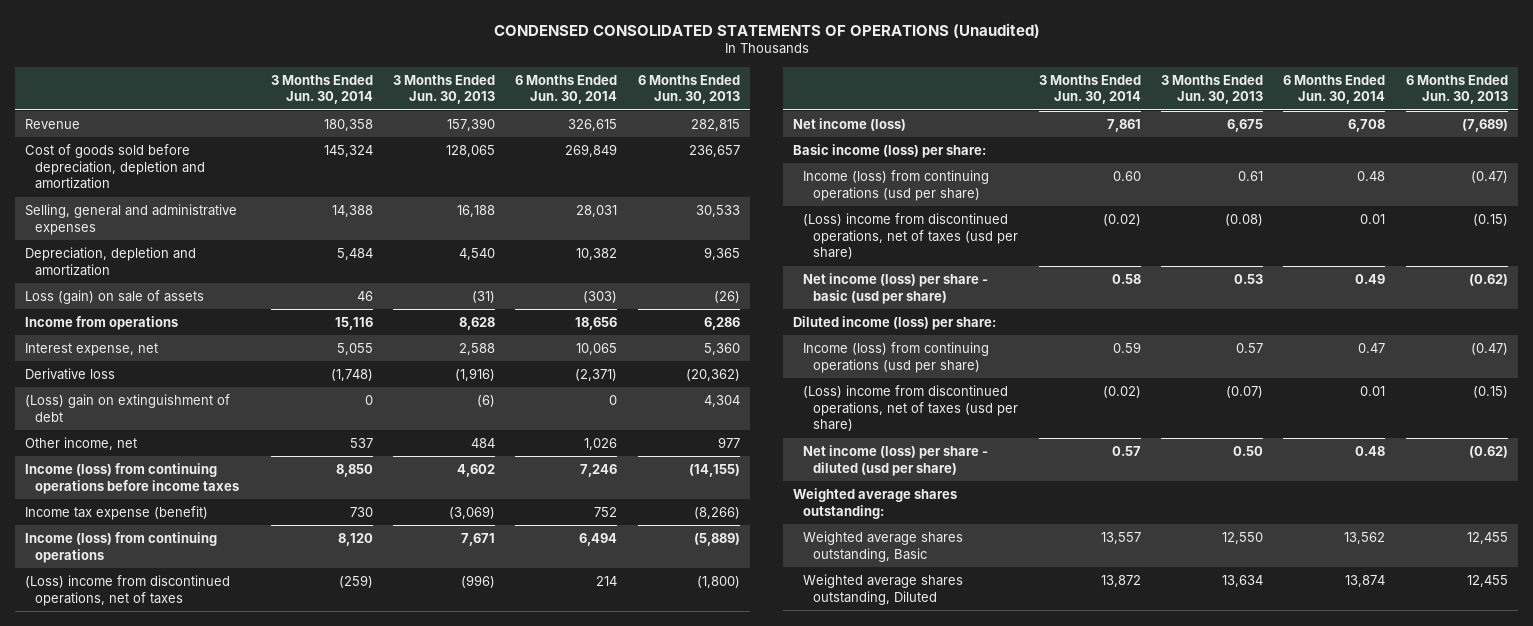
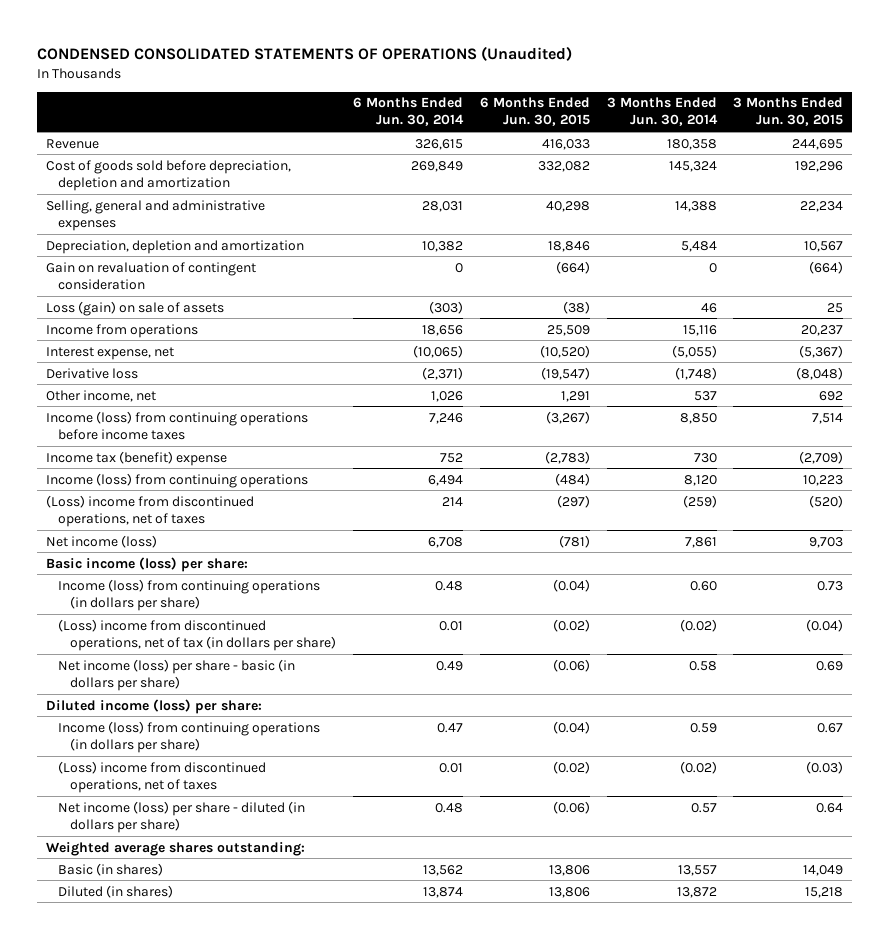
- | 3 Months Ended Jun. 30, 2014 | 3 Months Ended Jun. 30, 2013 | 6 Months Ended Jun. 30, 2014 | 6 Months Ended Jun. 30, 2013
+ | 6 Months Ended Jun. 30, 2014 | 6 Months Ended Jun. 30, 2015 | 3 Months Ended Jun. 30, 2014 | 3 Months Ended Jun. 30, 2015
+ Gain on revaluation of contingent consideration | 0 | (664) | 0 | (664)
- Interest expense, net | 5,055 | 2,588 | 10,065 | 5,360
+ Interest expense, net | (10,065) | (10,520) | (5,055) | (5,367)
- (Loss) gain on extinguishment of debt | 0 | (6) | 0 | 4,304
- Income tax expense (benefit) | 730 | (3,069) | 752 | (8,266)
+ Income tax (benefit) expense | 752 | (2,783) | 730 | (2,709)
- Income (loss) from continuing operations (usd per share) | 0.60 | 0.61 | 0.48 | (0.47)
- (Loss) income from discontinued operations, net of taxes (usd per share) | (0.02) | (0.08) | 0.01 | (0.15)
- Net income (loss) per share - basic (usd per share) | 0.58 | 0.53 | 0.49 | (0.62)
+ Income (loss) from continuing operations (in dollars per share) | 0.48 | (0.04) | 0.60 | 0.73
+ (Loss) income from discontinued operations, net of tax (in dollars per share) | 0.01 | (0.02) | (0.02) | (0.04)
+ Net income (loss) per share - basic (in dollars per share) | 0.49 | (0.06) | 0.58 | 0.69
- Income (loss) from continuing operations (usd per share) | 0.59 | 0.57 | 0.47 | (0.47)
- (Loss) income from discontinued operations, net of taxes (usd per share) | (0.02) | (0.07) | 0.01 | (0.15)
- Net income (loss) per share - diluted (usd per share) | 0.57 | 0.50 | 0.48 | (0.62)
+ Income (loss) from continuing operations (in dollars per share) | 0.47 | (0.04) | 0.59 | 0.67
+ (Loss) income from discontinued operations, net of taxes | 0.01 | (0.02) | (0.02) | (0.03)
+ Net income (loss) per share - diluted (in dollars per share) | 0.48 | (0.06) | 0.57 | 0.64
- Weighted average shares outstanding, Basic | 13,557 | 12,550 | 13,562 | 12,455
- Weighted average shares outstanding, Diluted | 13,872 | 13,634 | 13,874 | 12,455
+ Basic (in shares) | 13,562 | 13,806 | 13,557 | 14,049
+ Diluted (in shares) | 13,874 | 13,806 | 13,872 | 15,218

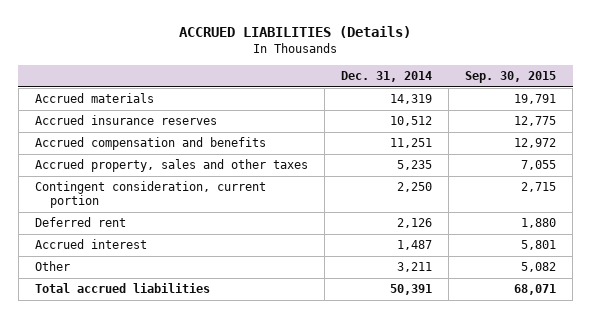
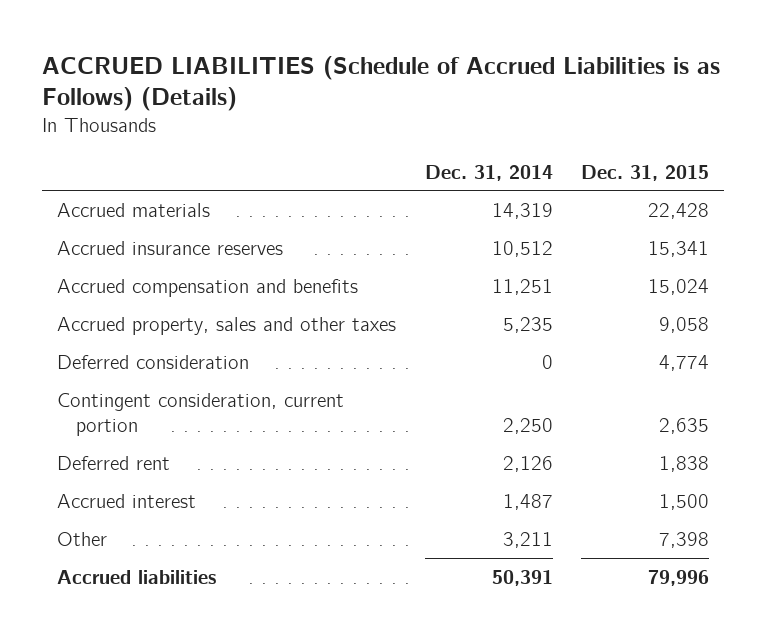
- ACCRUED LIABILITIES (Details)
+ ACCRUED LIABILITIES (Schedule of Accrued Liabilities is as Follows) (Details)
- | Dec. 31, 2014 | Sep. 30, 2015
+ | Dec. 31, 2014 | Dec. 31, 2015
+ Deferred consideration | 0 | 4,774
- Total accrued liabilities | 50,391 | 68,071
+ Accrued liabilities | 50,391 | 79,996

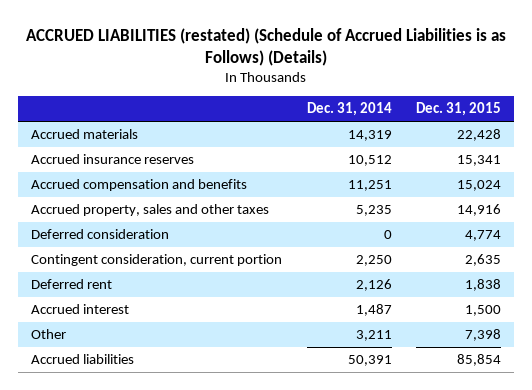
- ACCRUED LIABILITIES (Schedule of Accrued Liabilities is as Follows) (Details)
+ ACCRUED LIABILITIES (restated) (Schedule of Accrued Liabilities is as Follows) (Details)
- Accrued property, sales and other taxes | 5,235 | 9,058
+ Accrued property, sales and other taxes | 5,235 | 14,916
- Accrued liabilities | 50,391 | 79,996
+ Accrued liabilities | 50,391 | 85,854

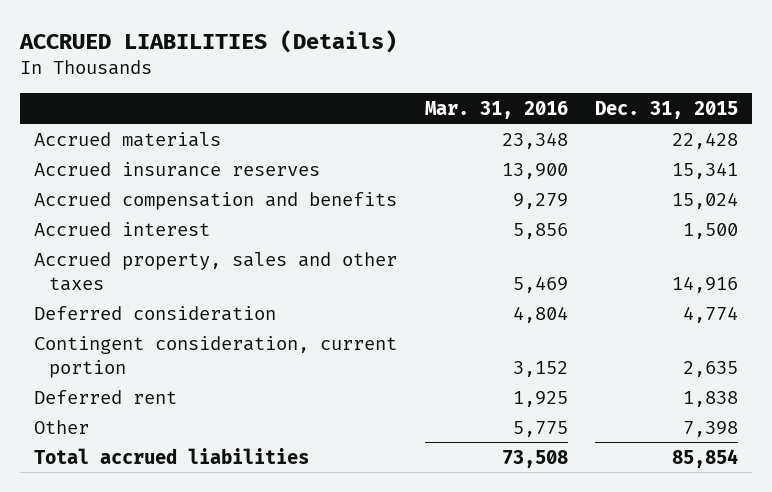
- ACCRUED LIABILITIES (restated) (Schedule of Accrued Liabilities is as Follows) (Details)
+ ACCRUED LIABILITIES (Details)
- | Dec. 31, 2014 | Dec. 31, 2015
+ | Mar. 31, 2016 | Dec. 31, 2015
moved up: Accrued interest | 5,856 | 1,500
- Accrued liabilities | 50,391 | 85,854
+ Total accrued liabilities | 73,508 | 85,854

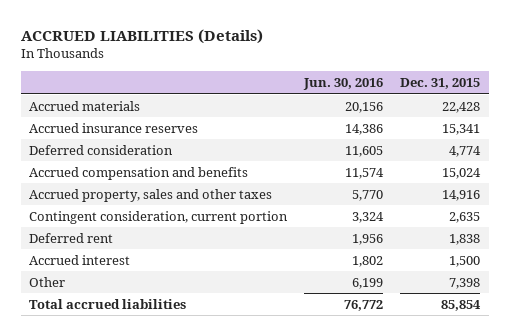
- | Mar. 31, 2016 | Dec. 31, 2015
+ | Jun. 30, 2016 | Dec. 31, 2015
moved up: Deferred consideration | 11,605 | 4,774
moved down: Accrued interest | 1,802 | 1,500

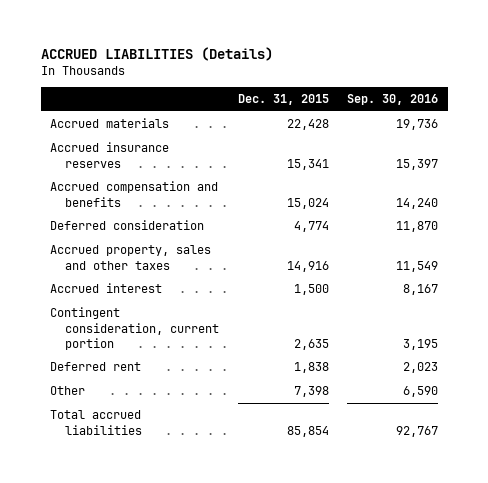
- | Jun. 30, 2016 | Dec. 31, 2015
+ | Dec. 31, 2015 | Sep. 30, 2016
moved down: Deferred consideration | 4,774 | 11,870
moved up: Accrued interest | 1,500 | 8,167

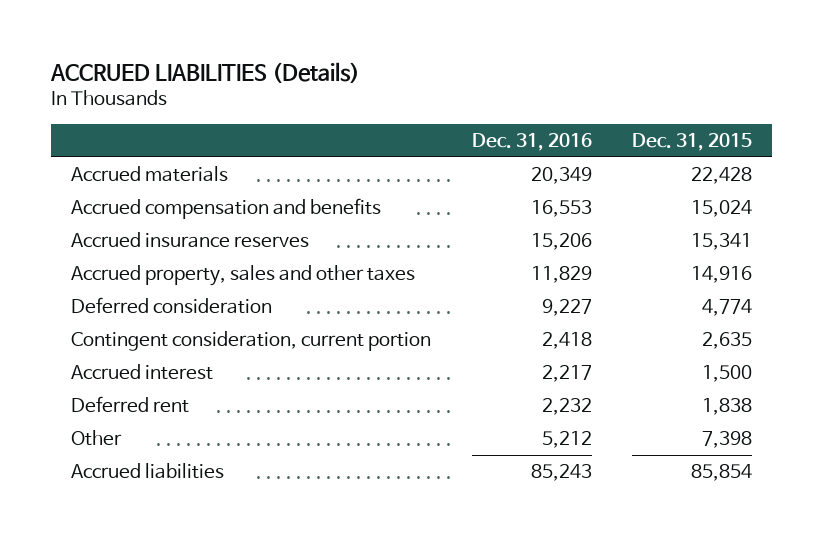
- | Dec. 31, 2015 | Sep. 30, 2016
+ | Dec. 31, 2016 | Dec. 31, 2015
moved down: Accrued insurance reserves | 15,206 | 15,341
moved down: Deferred consideration | 9,227 | 4,774
moved down: Accrued interest | 2,217 | 1,500
- Total accrued liabilities | 85,854 | 92,767
+ Accrued liabilities | 85,243 | 85,854

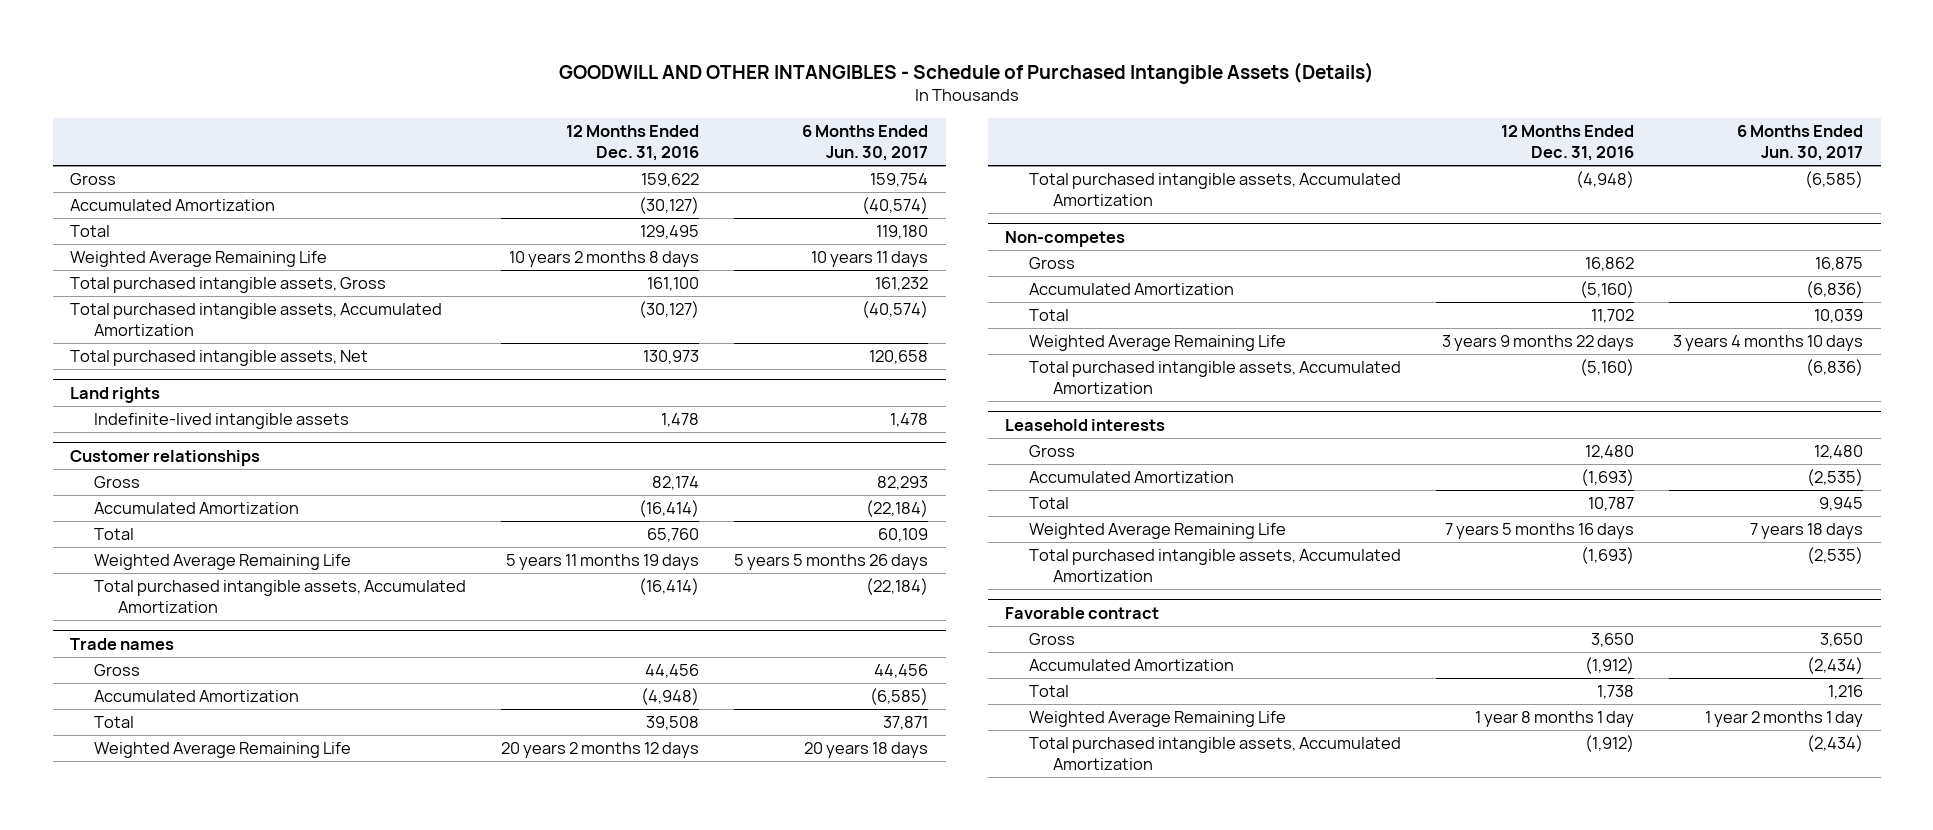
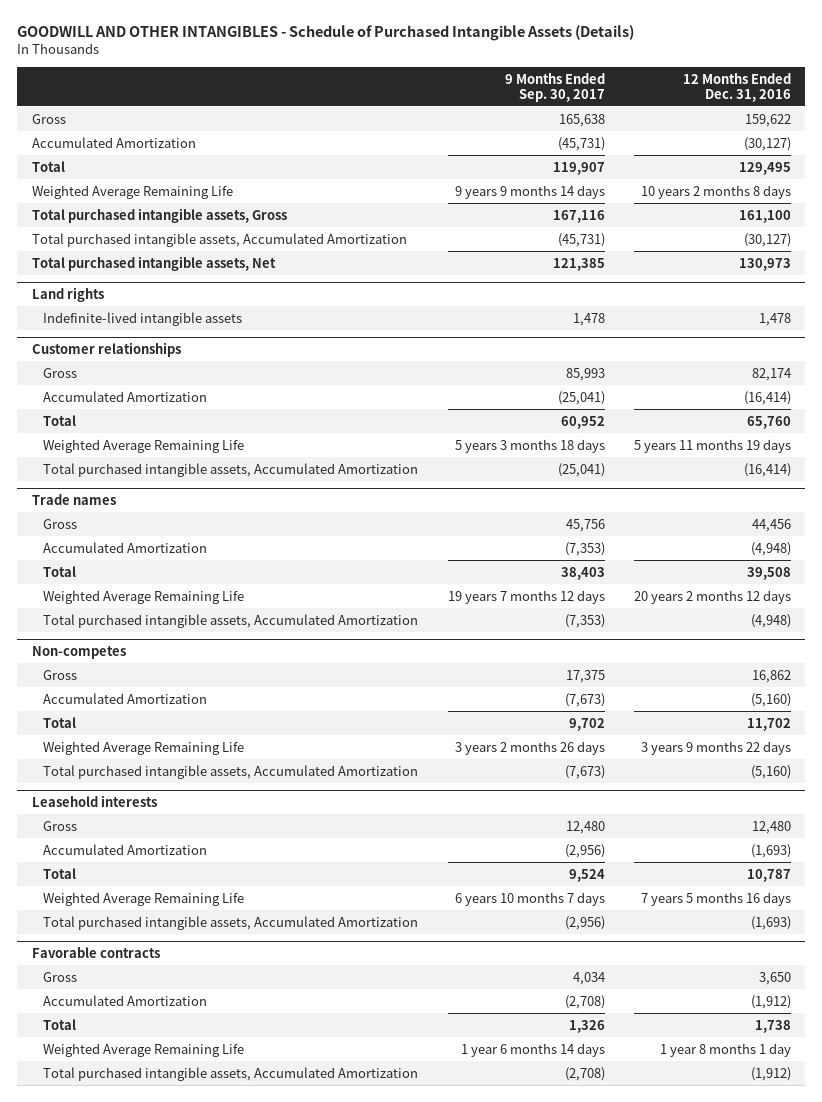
- | 12 Months Ended Dec. 31, 2016 | 6 Months Ended Jun. 30, 2017
+ | 9 Months Ended Sep. 30, 2017 | 12 Months Ended Dec. 31, 2016
- Favorable contract
+ Favorable contracts

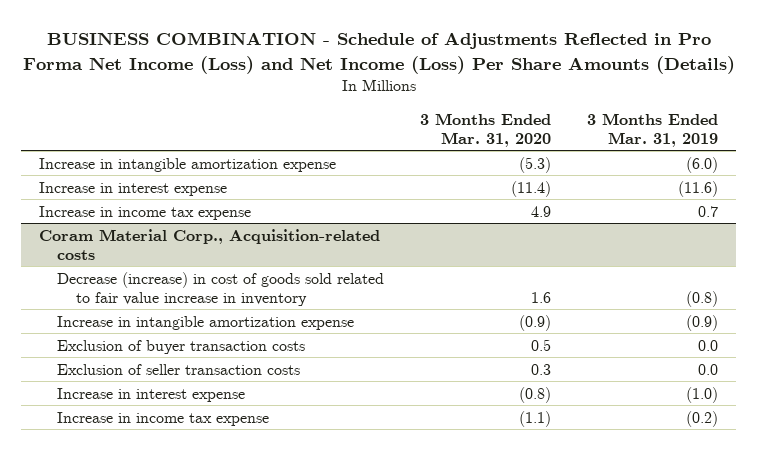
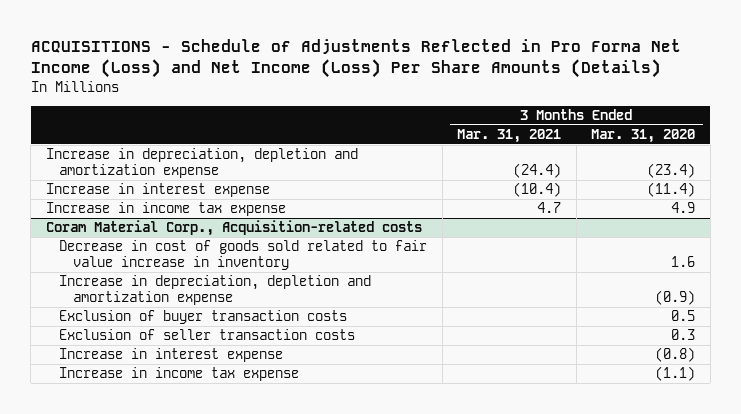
- BUSINESS COMBINATION - Schedule of Adjustments Reflected in Pro Forma Net Income (Loss) and Net Income (Loss) Per Share Amounts (Details)
+ ACQUISITIONS - Schedule of Adjustments Reflected in Pro Forma Net Income (Loss) and Net Income (Loss) Per Share Amounts (Details)
- | 3 Months Ended Mar. 31, 2020 | 3 Months Ended Mar. 31, 2019
+ | 3 Months Ended Mar. 31, 2021 | 3 Months Ended Mar. 31, 2020
- Increase in intangible amortization expense | (5.3) | (6.0)
+ Increase in depreciation, depletion and amortization expense | (24.4) | (23.4)
@ Coram Material Corp., Acquisition-related costs
- Decrease (increase) in cost of goods sold related to fair value increase in inventory | 1.6 | (0.8)
- Increase in intangible amortization expense | (0.9) | (0.9)
+ Decrease in cost of goods sold related to fair value increase in inventory | | 1.6
+ Increase in depreciation, depletion and amortization expense | | (0.9)

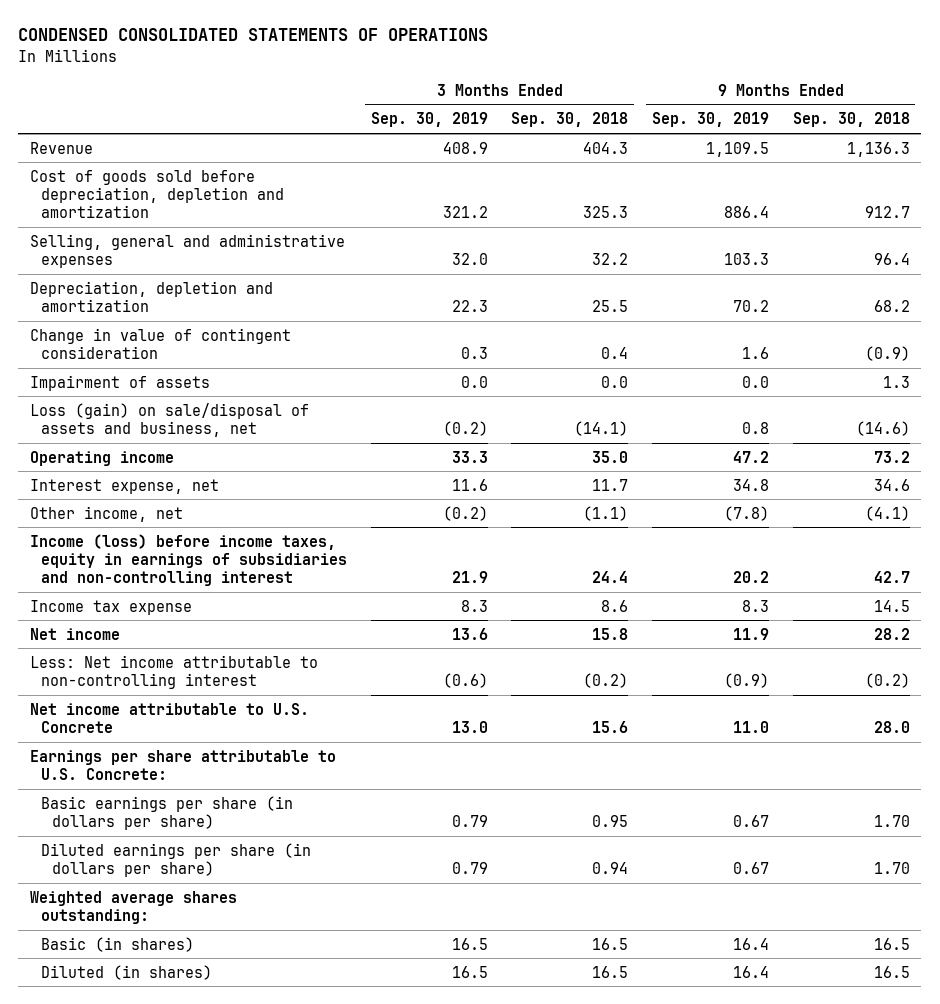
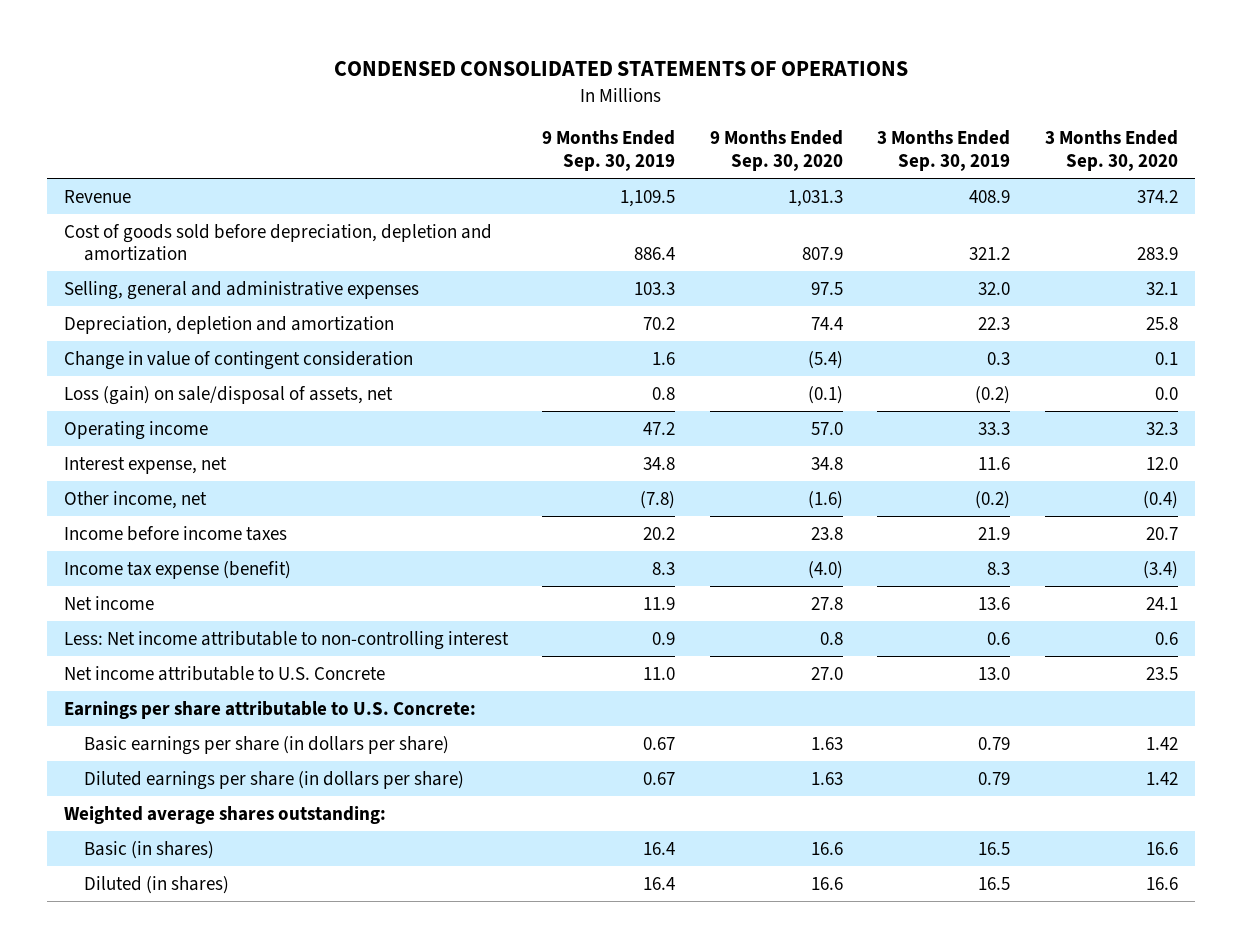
- | 3 Months Ended Sep. 30, 2019 | 3 Months Ended Sep. 30, 2018 | 9 Months Ended Sep. 30, 2019 | 9 Months Ended Sep. 30, 2018
+ | 9 Months Ended Sep. 30, 2019 | 9 Months Ended Sep. 30, 2020 | 3 Months Ended Sep. 30, 2019 | 3 Months Ended Sep. 30, 2020
- Impairment of assets | 0.0 | 0.0 | 0.0 | 1.3
- Loss (gain) on sale/disposal of assets and business, net | (0.2) | (14.1) | 0.8 | (14.6)
+ Loss (gain) on sale/disposal of assets, net | 0.8 | (0.1) | (0.2) | 0.0
- Income (loss) before income taxes, equity in earnings of subsidiaries and non-controlling interest | 21.9 | 24.4 | 20.2 | 42.7
- Income tax expense | 8.3 | 8.6 | 8.3 | 14.5
+ Income before income taxes | 20.2 | 23.8 | 21.9 | 20.7
+ Income tax expense (benefit) | 8.3 | (4.0) | 8.3 | (3.4)
- Less: Net income attributable to non-controlling interest | (0.6) | (0.2) | (0.9) | (0.2)
+ Less: Net income attributable to non-controlling interest | 0.9 | 0.8 | 0.6 | 0.6

